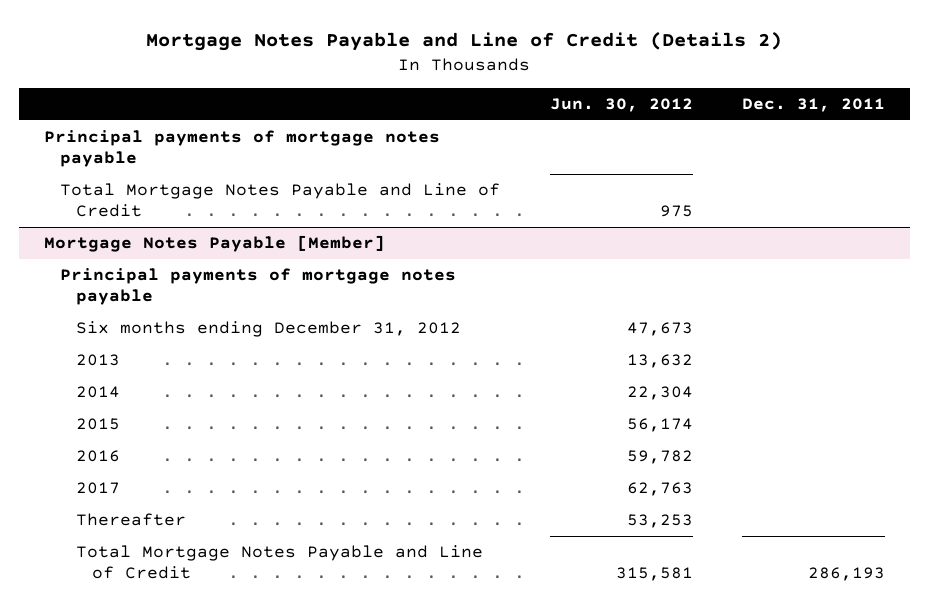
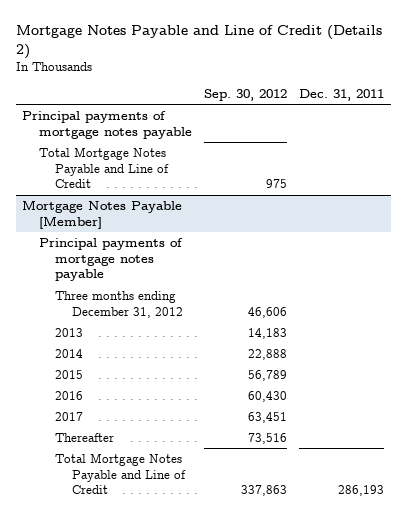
- | Jun. 30, 2012 | Dec. 31, 2011
+ | Sep. 30, 2012 | Dec. 31, 2011
@ Mortgage Notes Payable [Member]
- Six months ending December 31, 2012 | 47,673 |
+ Three months ending December 31, 2012 | 46,606 |

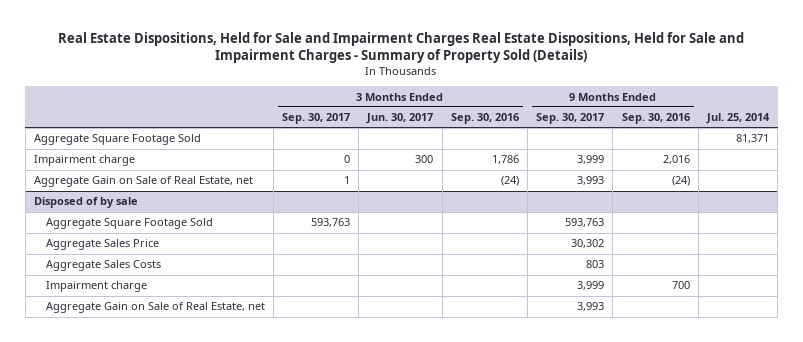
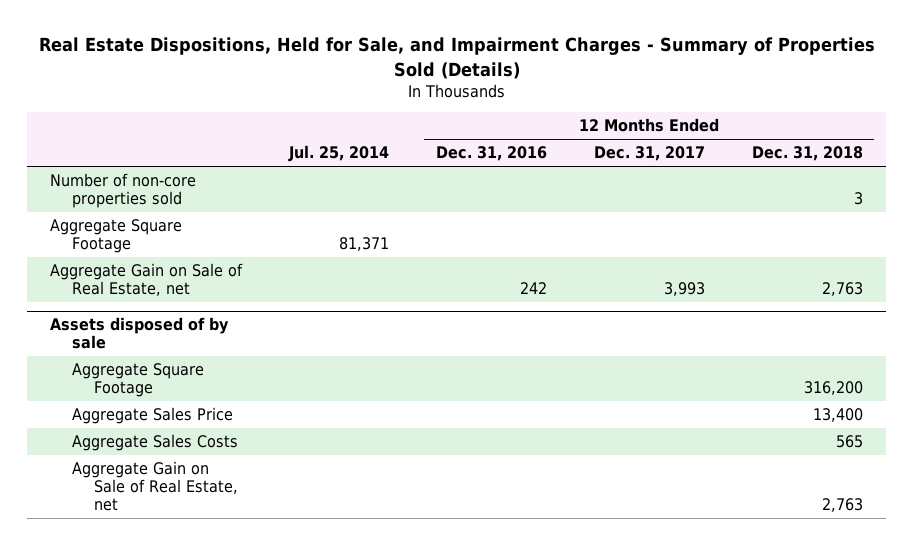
- Real Estate Dispositions, Held for Sale and Impairment Charges Real Estate Dispositions, Held for Sale and Impairment Charges - Summary of Property Sold (Details)
+ Real Estate Dispositions, Held for Sale, and Impairment Charges - Summary of Properties Sold (Details)
- | 3 Months Ended Sep. 30, 2017 | 3 Months Ended Jun. 30, 2017 | 3 Months Ended Sep. 30, 2016 | 9 Months Ended Sep. 30, 2017 | 9 Months Ended Sep. 30, 2016 | Jul. 25, 2014
+ | Jul. 25, 2014 | 12 Months Ended Dec. 31, 2016 | 12 Months Ended Dec. 31, 2017 | 12 Months Ended Dec. 31, 2018
- Aggregate Square Footage Sold | | | | | | 81,371
- Impairment charge | 0 | 300 | 1,786 | 3,999 | 2,016 |
+ Number of non-core properties sold | | | | 3
+ Aggregate Square Footage | 81,371 | | |
- Disposed of by sale
- Aggregate Square Footage Sold | 593,763 | | | 593,763 | |
+ Assets disposed of by sale
+ Aggregate Square Footage | | | | 316,200
- Impairment charge | | | | 3,999 | 700 |

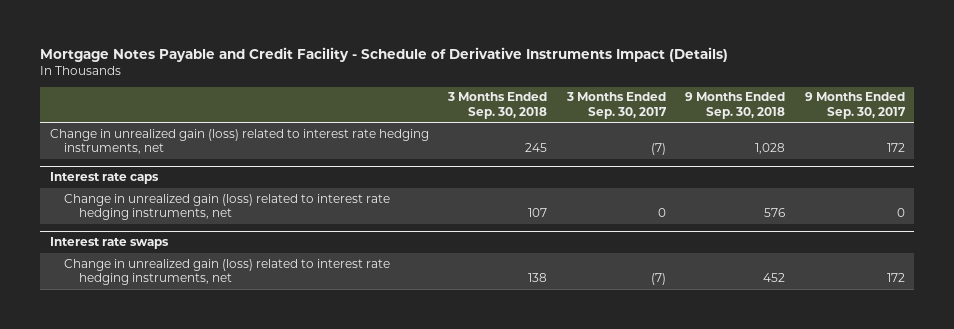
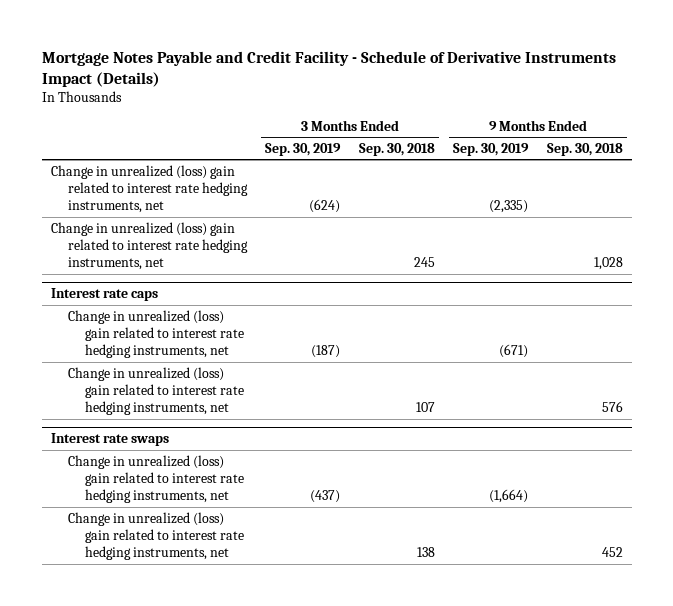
- | 3 Months Ended Sep. 30, 2018 | 3 Months Ended Sep. 30, 2017 | 9 Months Ended Sep. 30, 2018 | 9 Months Ended Sep. 30, 2017
+ | 3 Months Ended Sep. 30, 2019 | 3 Months Ended Sep. 30, 2018 | 9 Months Ended Sep. 30, 2019 | 9 Months Ended Sep. 30, 2018
- Change in unrealized gain (loss) related to interest rate hedging instruments, net | 245 | (7) | 1,028 | 172
+ Change in unrealized (loss) gain related to interest rate hedging instruments, net | (624) | | (2,335) |
+ Change in unrealized (loss) gain related to interest rate hedging instruments, net | | 245 | | 1,028
@ Interest rate caps
- Change in unrealized gain (loss) related to interest rate hedging instruments, net | 107 | 0 | 576 | 0
+ Change in unrealized (loss) gain related to interest rate hedging instruments, net | (187) | | (671) |
+ Change in unrealized (loss) gain related to interest rate hedging instruments, net | | 107 | | 576
@ Interest rate swaps
- Change in unrealized gain (loss) related to interest rate hedging instruments, net | 138 | (7) | 452 | 172
+ Change in unrealized (loss) gain related to interest rate hedging instruments, net | (437) | | (1,664) |
+ Change in unrealized (loss) gain related to interest rate hedging instruments, net | | 138 | | 452

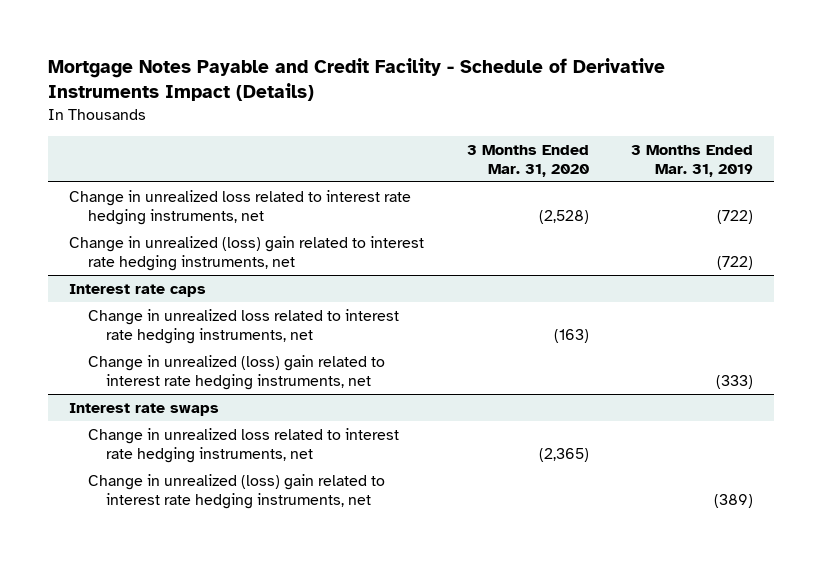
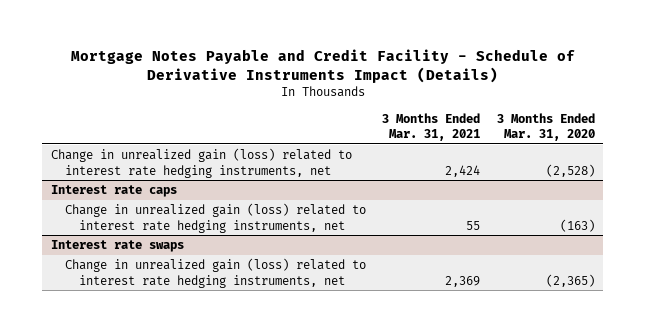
- | 3 Months Ended Mar. 31, 2020 | 3 Months Ended Mar. 31, 2019
+ | 3 Months Ended Mar. 31, 2021 | 3 Months Ended Mar. 31, 2020
- Change in unrealized loss related to interest rate hedging instruments, net | (2,528) | (722)
- Change in unrealized (loss) gain related to interest rate hedging instruments, net | | (722)
+ Change in unrealized gain (loss) related to interest rate hedging instruments, net | 2,424 | (2,528)
@ Interest rate caps
- Change in unrealized loss related to interest rate hedging instruments, net | (163) |
- Change in unrealized (loss) gain related to interest rate hedging instruments, net | | (333)
+ Change in unrealized gain (loss) related to interest rate hedging instruments, net | 55 | (163)
@ Interest rate swaps
- Change in unrealized loss related to interest rate hedging instruments, net | (2,365) |
- Change in unrealized (loss) gain related to interest rate hedging instruments, net | | (389)
+ Change in unrealized gain (loss) related to interest rate hedging instruments, net | 2,369 | (2,365)

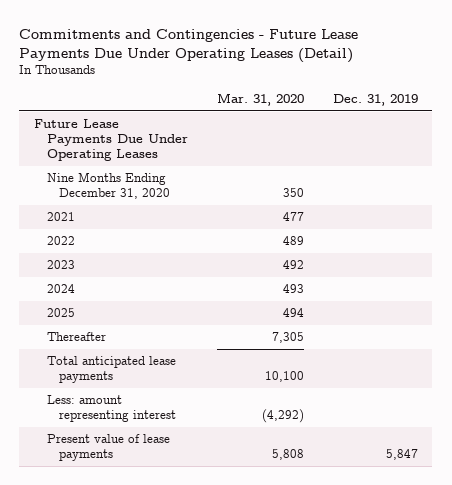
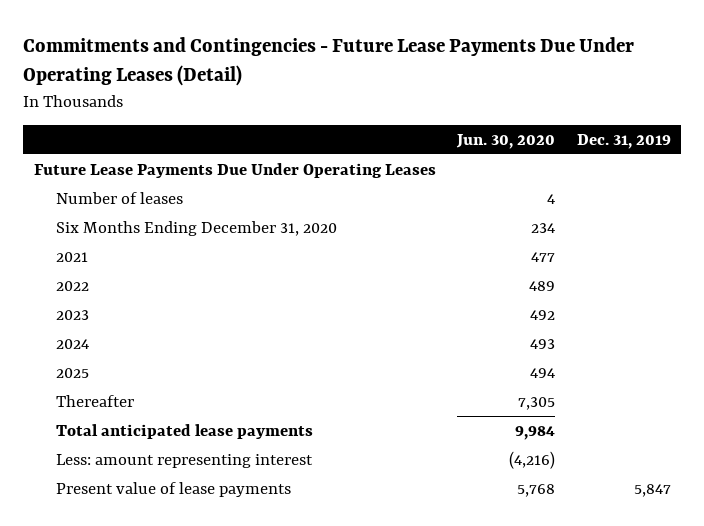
- | Mar. 31, 2020 | Dec. 31, 2019
+ | Jun. 30, 2020 | Dec. 31, 2019
- Nine Months Ending December 31, 2020 | 350 |
+ Number of leases | 4 |
+ Six Months Ending December 31, 2020 | 234 |

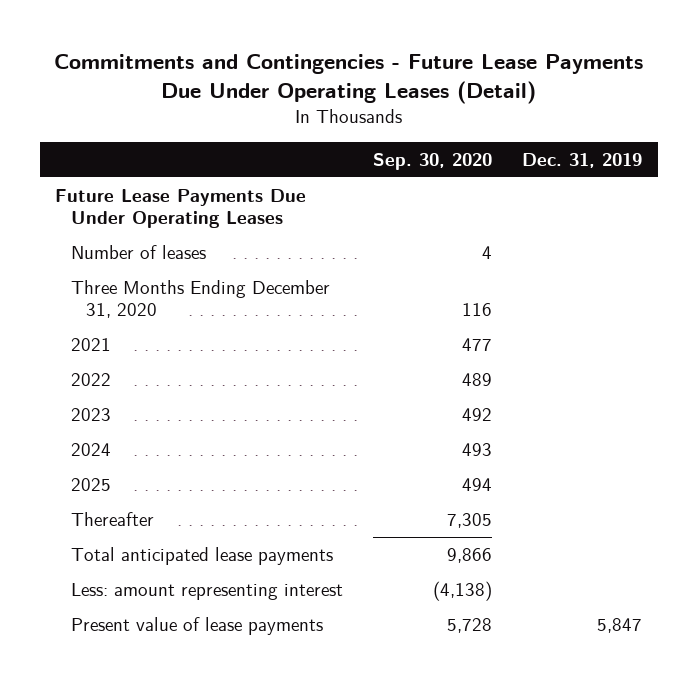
- | Jun. 30, 2020 | Dec. 31, 2019
+ | Sep. 30, 2020 | Dec. 31, 2019
- Six Months Ending December 31, 2020 | 234 |
+ Three Months Ending December 31, 2020 | 116 |

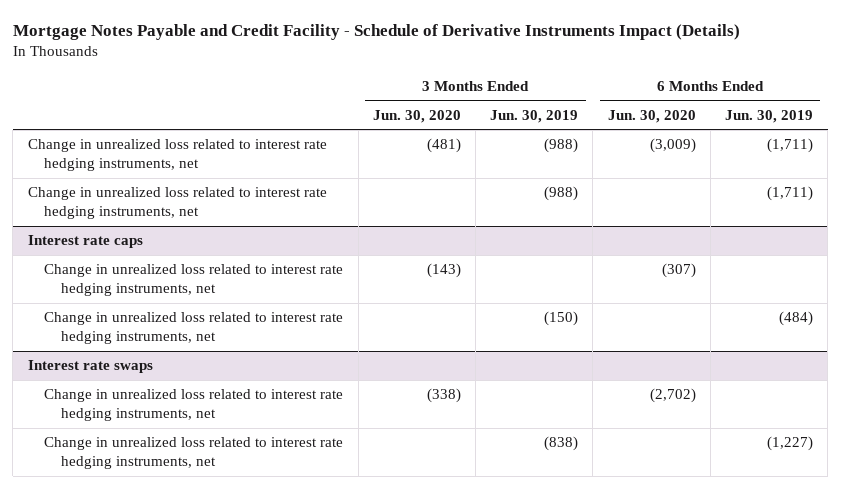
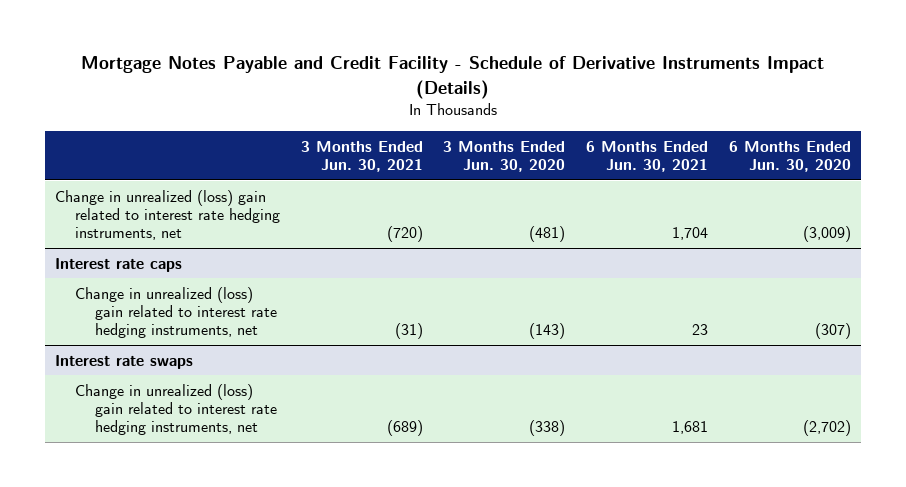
- | 3 Months Ended Jun. 30, 2020 | 3 Months Ended Jun. 30, 2019 | 6 Months Ended Jun. 30, 2020 | 6 Months Ended Jun. 30, 2019
+ | 3 Months Ended Jun. 30, 2021 | 3 Months Ended Jun. 30, 2020 | 6 Months Ended Jun. 30, 2021 | 6 Months Ended Jun. 30, 2020
- Change in unrealized loss related to interest rate hedging instruments, net | (481) | (988) | (3,009) | (1,711)
- Change in unrealized loss related to interest rate hedging instruments, net | | (988) | | (1,711)
+ Change in unrealized (loss) gain related to interest rate hedging instruments, net | (720) | (481) | 1,704 | (3,009)
@ Interest rate caps
- Change in unrealized loss related to interest rate hedging instruments, net | (143) | | (307) |
- Change in unrealized loss related to interest rate hedging instruments, net | | (150) | | (484)
+ Change in unrealized (loss) gain related to interest rate hedging instruments, net | (31) | (143) | 23 | (307)
@ Interest rate swaps
- Change in unrealized loss related to interest rate hedging instruments, net | (338) | | (2,702) |
- Change in unrealized loss related to interest rate hedging instruments, net | | (838) | | (1,227)
+ Change in unrealized (loss) gain related to interest rate hedging instruments, net | (689) | (338) | 1,681 | (2,702)

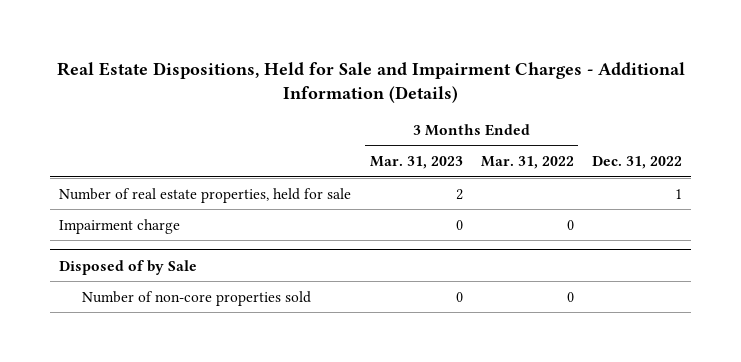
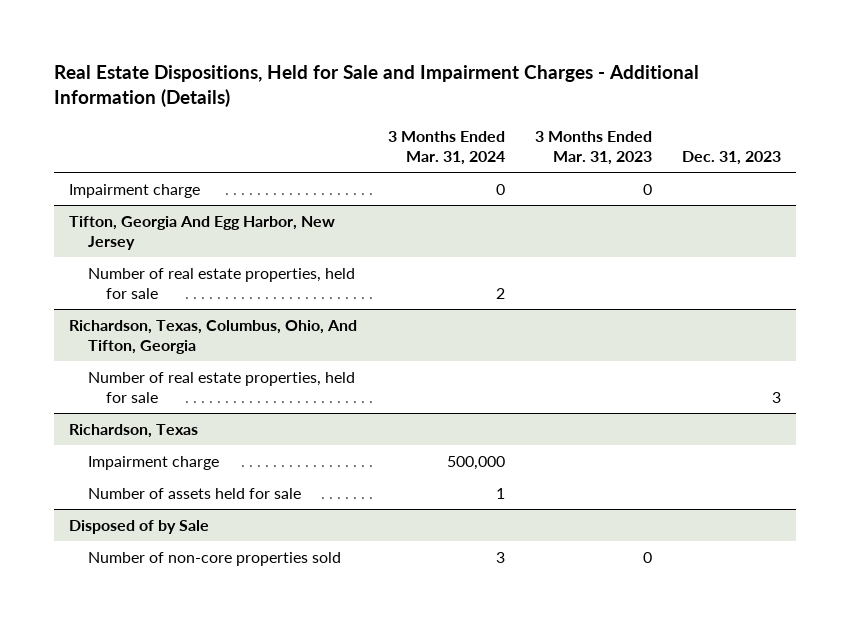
- | 3 Months Ended Mar. 31, 2023 | 3 Months Ended Mar. 31, 2022 | Dec. 31, 2022
+ | 3 Months Ended Mar. 31, 2024 | 3 Months Ended Mar. 31, 2023 | Dec. 31, 2023
- Number of real estate properties, held for sale | 2 | | 1
+ Tifton, Georgia And Egg Harbor, New Jersey
+ Number of real estate properties, held for sale | 2 | |
+ Richardson, Texas, Columbus, Ohio, And Tifton, Georgia
+ Number of real estate properties, held for sale | | | 3
+ Richardson, Texas
+ Impairment charge | 500,000 | |
+ Number of assets held for sale | 1 | |

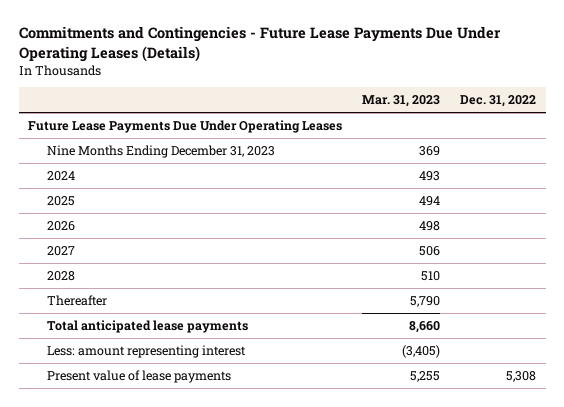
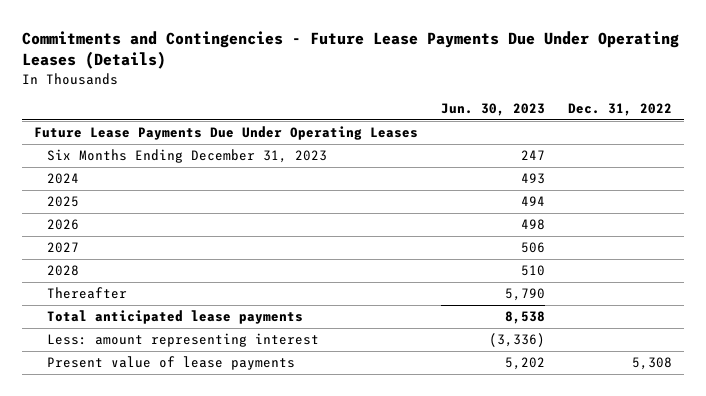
- | Mar. 31, 2023 | Dec. 31, 2022
+ | Jun. 30, 2023 | Dec. 31, 2022
- Nine Months Ending December 31, 2023 | 369 |
+ Six Months Ending December 31, 2023 | 247 |

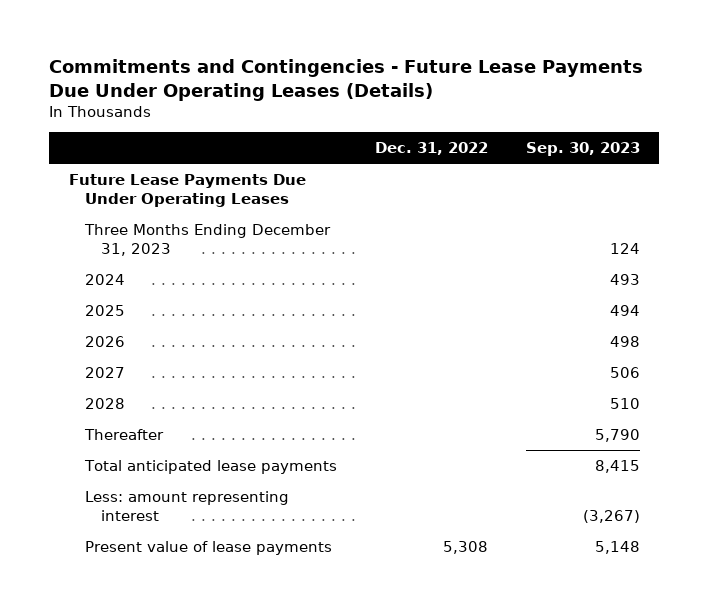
- | Jun. 30, 2023 | Dec. 31, 2022
+ | Dec. 31, 2022 | Sep. 30, 2023
- Six Months Ending December 31, 2023 | 247 |
+ Three Months Ending December 31, 2023 | | 124

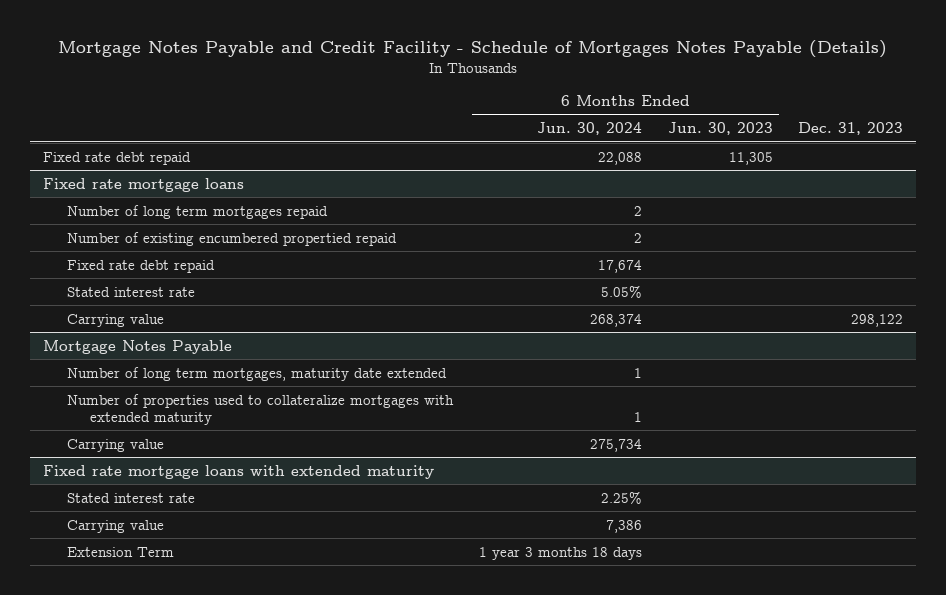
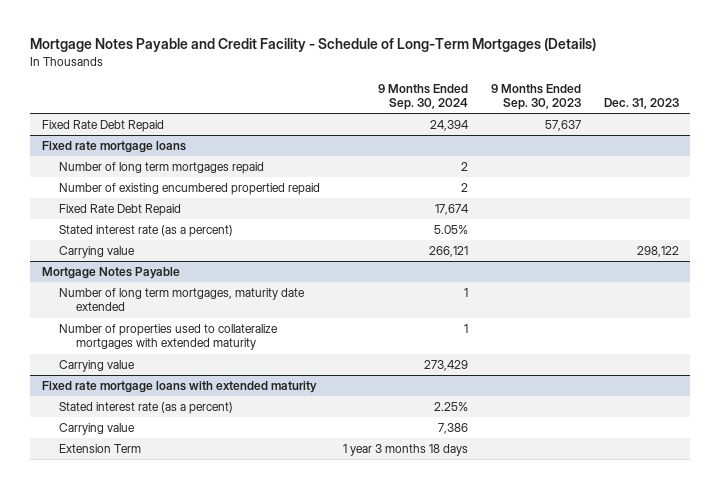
- Mortgage Notes Payable and Credit Facility - Schedule of Mortgages Notes Payable (Details)
+ Mortgage Notes Payable and Credit Facility - Schedule of Long-Term Mortgages (Details)
- | 6 Months Ended Jun. 30, 2024 | 6 Months Ended Jun. 30, 2023 | Dec. 31, 2023
+ | 9 Months Ended Sep. 30, 2024 | 9 Months Ended Sep. 30, 2023 | Dec. 31, 2023
- Fixed rate debt repaid | 22,088 | 11,305 |
+ Fixed Rate Debt Repaid | 24,394 | 57,637 |
@ Fixed rate mortgage loans
- Fixed rate debt repaid | 17,674 | |
- Stated interest rate | 5.05% | |
+ Fixed Rate Debt Repaid | 17,674 | |
+ Stated interest rate (as a percent) | 5.05% | |
@ Fixed rate mortgage loans with extended maturity
- Stated interest rate | 2.25% | |
+ Stated interest rate (as a percent) | 2.25% | |

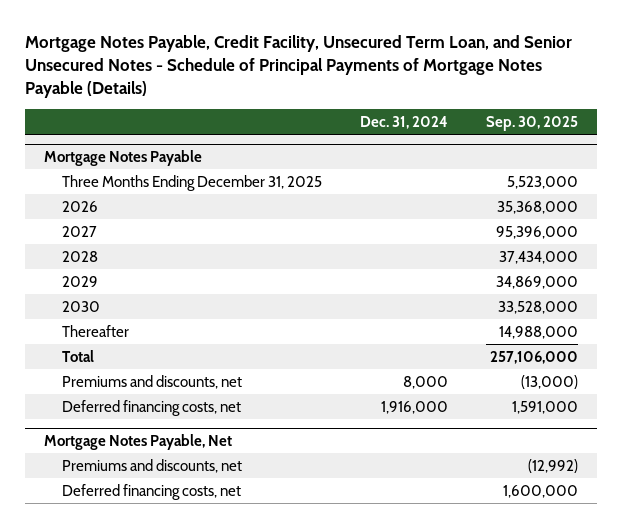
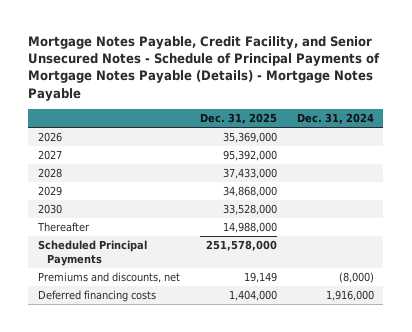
- Mortgage Notes Payable, Credit Facility, Unsecured Term Loan, and Senior Unsecured Notes - Schedule of Principal Payments of Mortgage Notes Payable (Details)
+ Mortgage Notes Payable, Credit Facility, and Senior Unsecured Notes - Schedule of Principal Payments of Mortgage Notes Payable (Details) - Mortgage Notes Payable
- | Dec. 31, 2024 | Sep. 30, 2025
+ | Dec. 31, 2025 | Dec. 31, 2024
- Mortgage Notes Payable
- Three Months Ending December 31, 2025 | | 5,523,000
- 2026 | | 35,368,000
- 2027 | | 95,396,000
- 2028 | | 37,434,000
- 2029 | | 34,869,000
- 2030 | | 33,528,000
- Thereafter | | 14,988,000
- Total | | 257,106,000
- Premiums and discounts, net | 8,000 | (13,000)
- Deferred financing costs, net | 1,916,000 | 1,591,000
- Mortgage Notes Payable, Net
- Premiums and discounts, net | | (12,992)
- Deferred financing costs, net | | 1,600,000
+ 2026 | 35,369,000 |
+ 2027 | 95,392,000 |
+ 2028 | 37,433,000 |
+ 2029 | 34,868,000 |
+ 2030 | 33,528,000 |
+ Thereafter | 14,988,000 |
+ Scheduled Principal Payments | 251,578,000 |
+ Premiums and discounts, net | 19,149 | (8,000)
+ Deferred financing costs | 1,404,000 | 1,916,000

